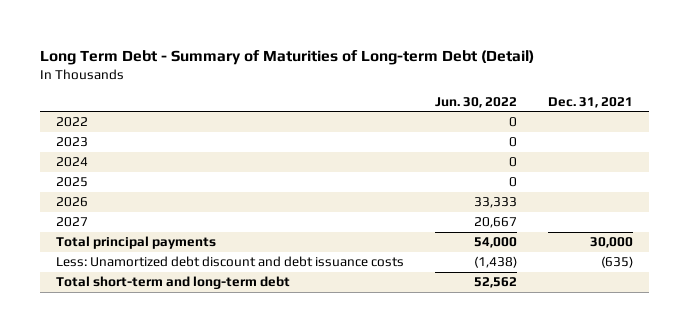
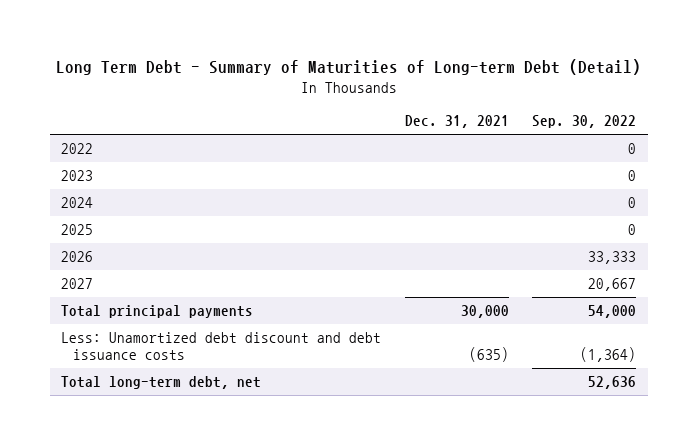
- | Jun. 30, 2022 | Dec. 31, 2021
+ | Dec. 31, 2021 | Sep. 30, 2022
- Total short-term and long-term debt | 52,562 |
+ Total long-term debt, net | | 52,636

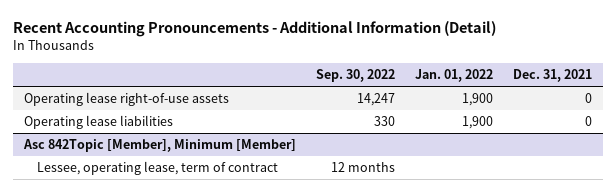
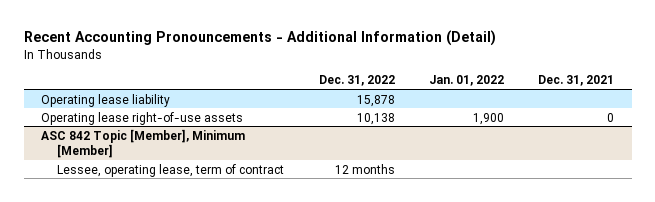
- | Sep. 30, 2022 | Jan. 01, 2022 | Dec. 31, 2021
+ | Dec. 31, 2022 | Jan. 01, 2022 | Dec. 31, 2021
+ Operating lease liability | 15,878 | |
- Operating lease liabilities | 330 | 1,900 | 0
- Asc 842Topic [Member], Minimum [Member]
- Lessee, operating lease, term of contract | 12 months | |
+ ASC 842 Topic [Member], Minimum [Member]
+ Lessee, operating lease, term of contract | 12 months | |

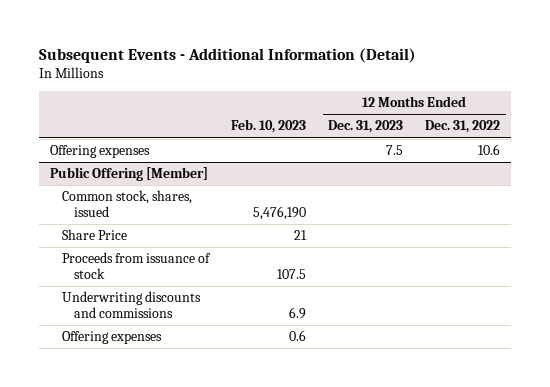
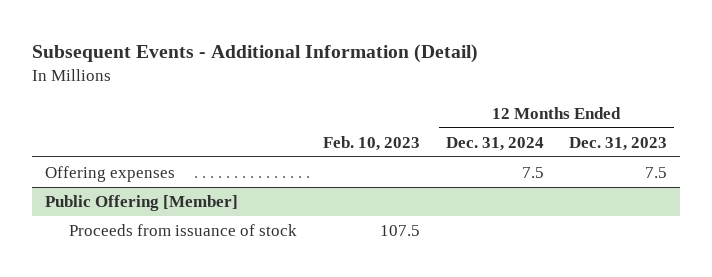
- | Feb. 10, 2023 | 12 Months Ended Dec. 31, 2023 | 12 Months Ended Dec. 31, 2022
+ | Feb. 10, 2023 | 12 Months Ended Dec. 31, 2024 | 12 Months Ended Dec. 31, 2023
@ Public Offering [Member]
- Common stock, shares, issued | 5,476,190 | |
- Share Price | 21 | |
- Underwriting discounts and commissions | 6.9 | |
- Offering expenses | 0.6 | |

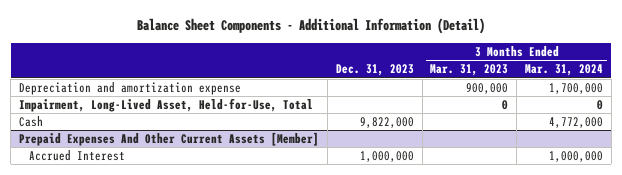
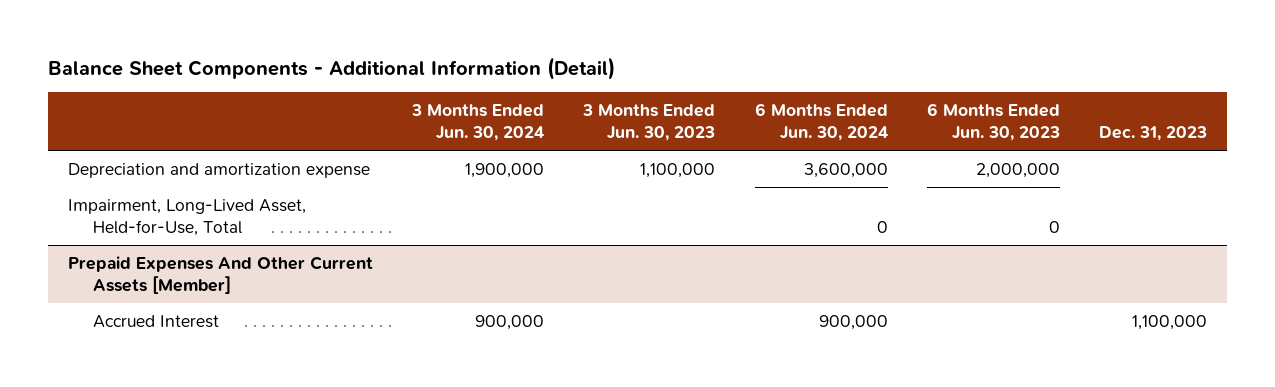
- | Dec. 31, 2023 | 3 Months Ended Mar. 31, 2023 | 3 Months Ended Mar. 31, 2024
+ | 3 Months Ended Jun. 30, 2024 | 3 Months Ended Jun. 30, 2023 | 6 Months Ended Jun. 30, 2024 | 6 Months Ended Jun. 30, 2023 | Dec. 31, 2023
- Cash | 9,822,000 | | 4,772,000
@ Prepaid Expenses And Other Current Assets [Member]
- Accrued Interest | 1,000,000 | | 1,000,000
+ Accrued Interest | 900,000 | | 900,000 | | 1,100,000

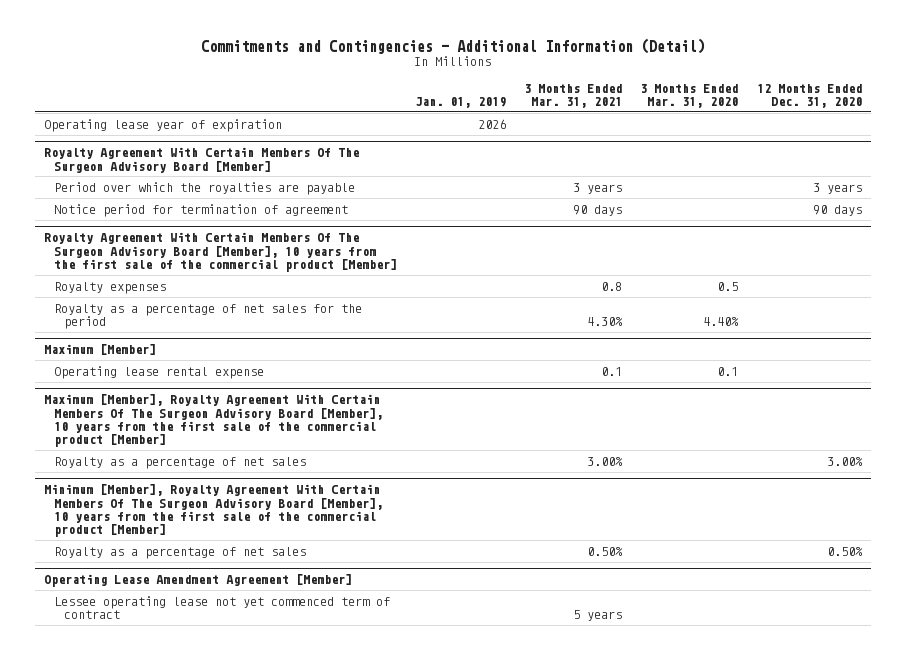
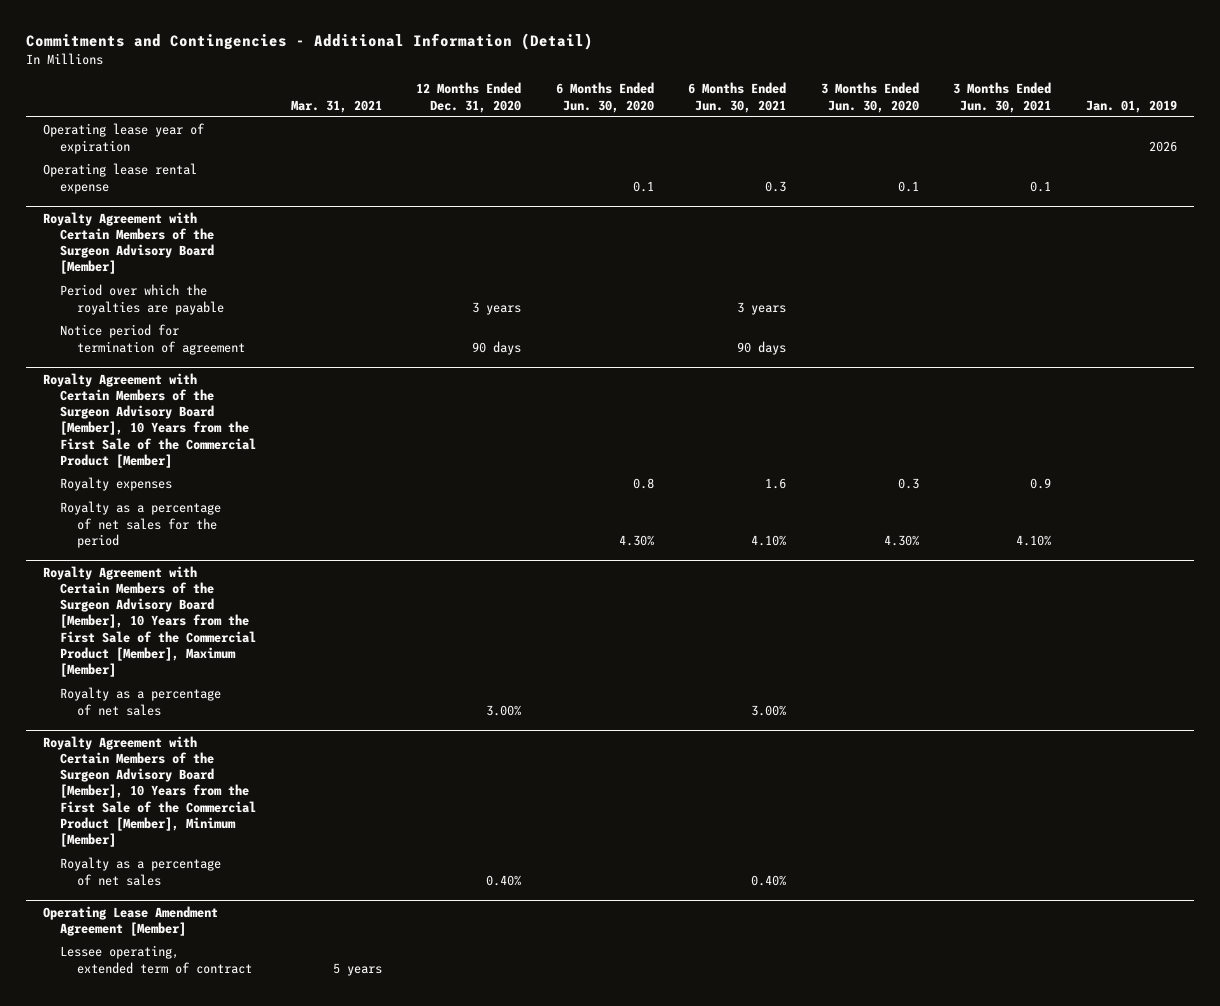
- | Jan. 01, 2019 | 3 Months Ended Mar. 31, 2021 | 3 Months Ended Mar. 31, 2020 | 12 Months Ended Dec. 31, 2020
+ | Mar. 31, 2021 | 12 Months Ended Dec. 31, 2020 | 6 Months Ended Jun. 30, 2020 | 6 Months Ended Jun. 30, 2021 | 3 Months Ended Jun. 30, 2020 | 3 Months Ended Jun. 30, 2021 | Jan. 01, 2019
- Royalty Agreement With Certain Members Of The Surgeon Advisory Board [Member]
+ Operating lease rental expense | | | 0.1 | 0.3 | 0.1 | 0.1 |
+ Royalty Agreement with Certain Members of the Surgeon Advisory Board [Member]
- Royalty Agreement With Certain Members Of The Surgeon Advisory Board [Member], 10 years from the first sale of the commercial product [Member]
+ Royalty Agreement with Certain Members of the Surgeon Advisory Board [Member], 10 Years from the First Sale of the Commercial Product [Member]
- Maximum [Member]
- Operating lease rental expense | | 0.1 | 0.1 |
- Maximum [Member], Royalty Agreement With Certain Members Of The Surgeon Advisory Board [Member], 10 years from the first sale of the commercial product [Member]
+ Royalty Agreement with Certain Members of the Surgeon Advisory Board [Member], 10 Years from the First Sale of the Commercial Product [Member], Maximum [Member]
- Minimum [Member], Royalty Agreement With Certain Members Of The Surgeon Advisory Board [Member], 10 years from the first sale of the commercial product [Member]
- Royalty as a percentage of net sales | | 0.50% | | 0.50%
+ Royalty Agreement with Certain Members of the Surgeon Advisory Board [Member], 10 Years from the First Sale of the Commercial Product [Member], Minimum [Member]
+ Royalty as a percentage of net sales | | 0.40% | | 0.40% | | |
@ Operating Lease Amendment Agreement [Member]
- Lessee operating lease not yet commenced term of contract | | 5 years | |
+ Lessee operating, extended term of contract | 5 years | | | | | |

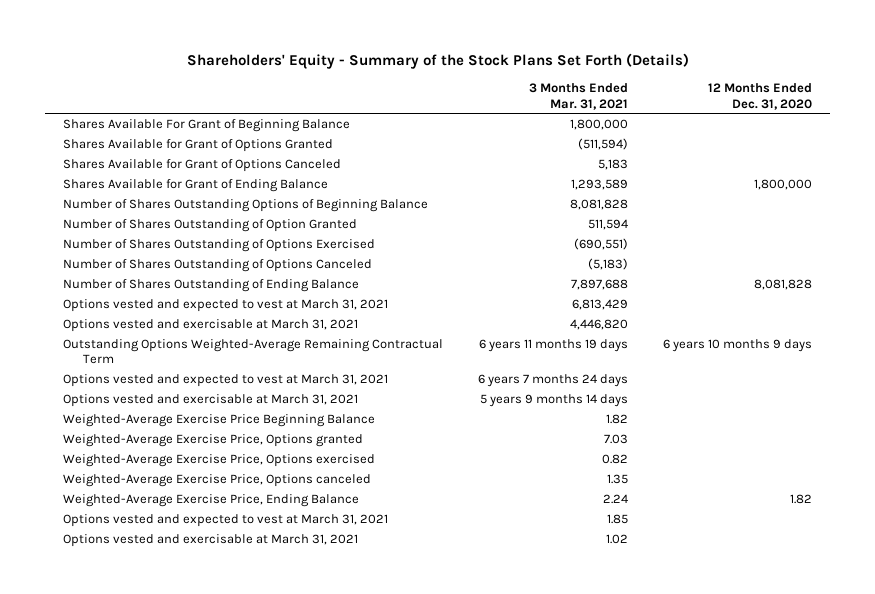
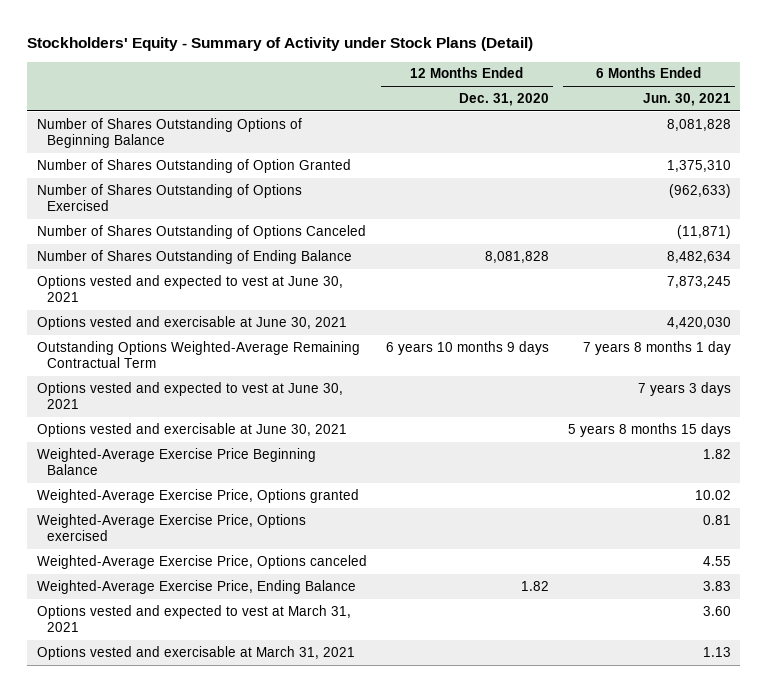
- Shareholders' Equity - Summary of the Stock Plans Set Forth (Details)
+ Stockholders' Equity - Summary of Activity under Stock Plans (Detail)
- | 3 Months Ended Mar. 31, 2021 | 12 Months Ended Dec. 31, 2020
+ | 12 Months Ended Dec. 31, 2020 | 6 Months Ended Jun. 30, 2021
- Shares Available For Grant of Beginning Balance | 1,800,000 |
- Shares Available for Grant of Options Granted | (511,594) |
- Shares Available for Grant of Options Canceled | 5,183 |
- Shares Available for Grant of Ending Balance | 1,293,589 | 1,800,000
- Options vested and expected to vest at March 31, 2021 | 6,813,429 |
- Options vested and exercisable at March 31, 2021 | 4,446,820 |
+ Options vested and expected to vest at June 30, 2021 | | 7,873,245
+ Options vested and exercisable at June 30, 2021 | | 4,420,030
- Options vested and expected to vest at March 31, 2021 | 6 years 7 months 24 days |
- Options vested and exercisable at March 31, 2021 | 5 years 9 months 14 days |
+ Options vested and expected to vest at June 30, 2021 | | 7 years 3 days
+ Options vested and exercisable at June 30, 2021 | | 5 years 8 months 15 days

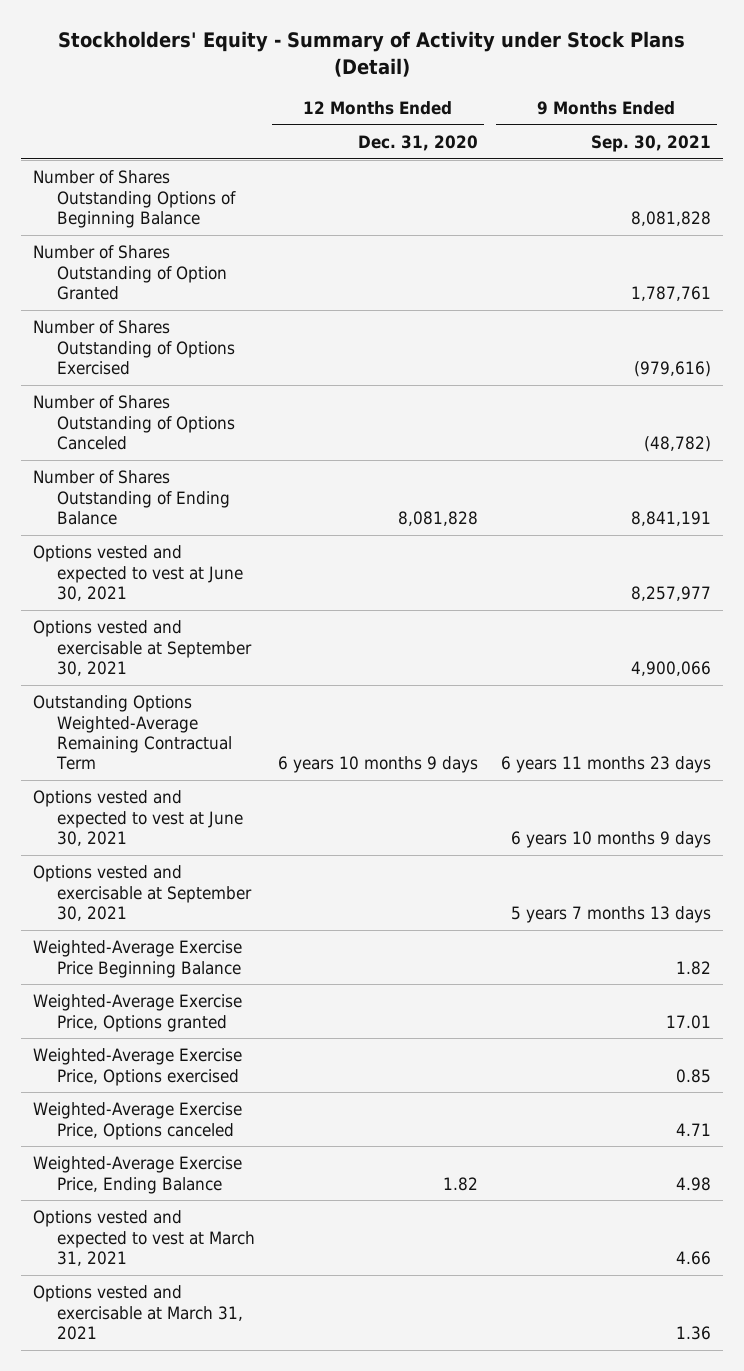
- | 12 Months Ended Dec. 31, 2020 | 6 Months Ended Jun. 30, 2021
+ | 12 Months Ended Dec. 31, 2020 | 9 Months Ended Sep. 30, 2021
- Options vested and exercisable at June 30, 2021 | | 4,420,030
+ Options vested and exercisable at September 30, 2021 | | 4,900,066
- Options vested and exercisable at June 30, 2021 | | 5 years 8 months 15 days
+ Options vested and exercisable at September 30, 2021 | | 5 years 7 months 13 days

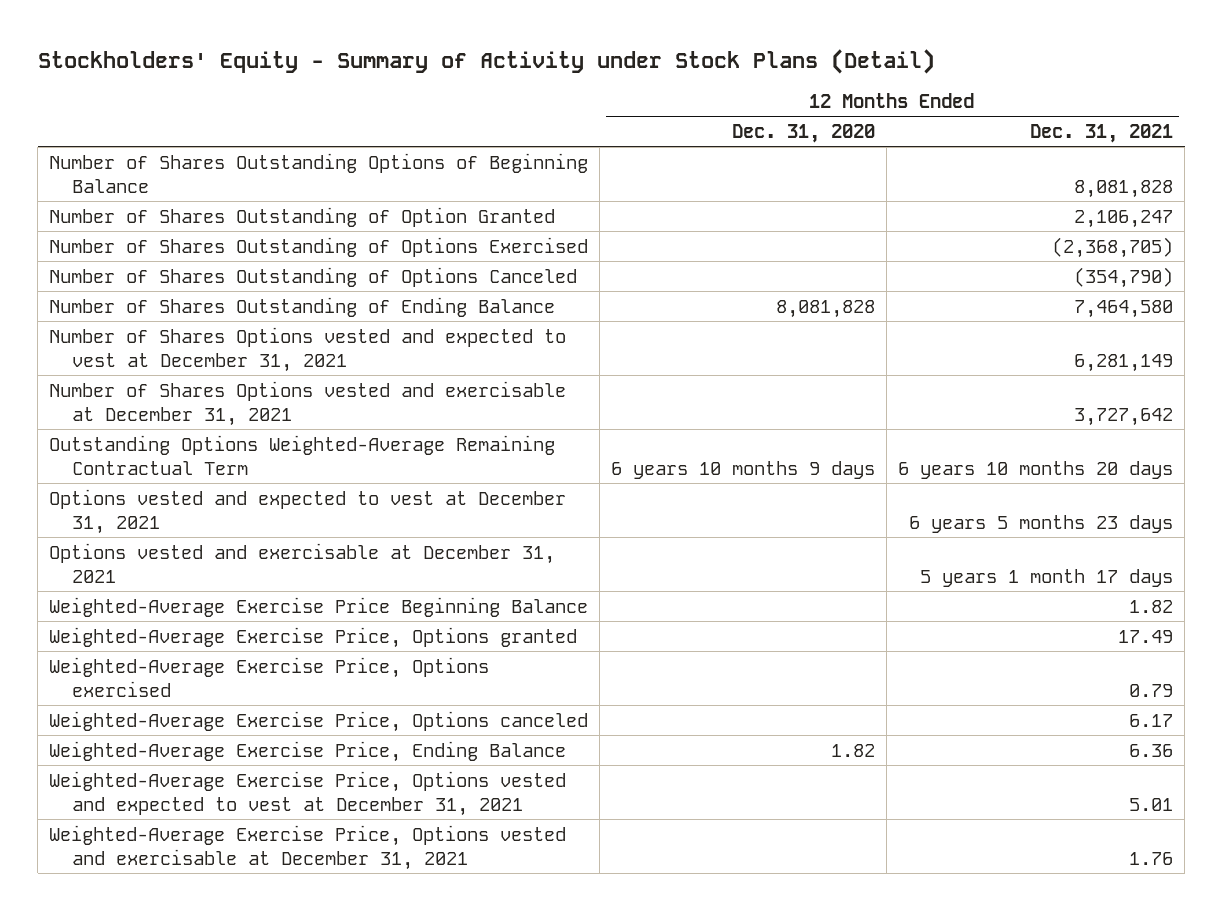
- | 12 Months Ended Dec. 31, 2020 | 9 Months Ended Sep. 30, 2021
+ | 12 Months Ended Dec. 31, 2020 | 12 Months Ended Dec. 31, 2021
- Options vested and expected to vest at June 30, 2021 | | 8,257,977
- Options vested and exercisable at September 30, 2021 | | 4,900,066
+ Number of Shares Options vested and expected to vest at December 31, 2021 | | 6,281,149
+ Number of Shares Options vested and exercisable at December 31, 2021 | | 3,727,642
- Options vested and expected to vest at June 30, 2021 | | 6 years 10 months 9 days
- Options vested and exercisable at September 30, 2021 | | 5 years 7 months 13 days
+ Options vested and expected to vest at December 31, 2021 | | 6 years 5 months 23 days
+ Options vested and exercisable at December 31, 2021 | | 5 years 1 month 17 days
- Options vested and expected to vest at March 31, 2021 | | 4.66
- Options vested and exercisable at March 31, 2021 | | 1.36
+ Weighted-Average Exercise Price, Options vested and expected to vest at December 31, 2021 | | 5.01
+ Weighted-Average Exercise Price, Options vested and exercisable at December 31, 2021 | | 1.76

